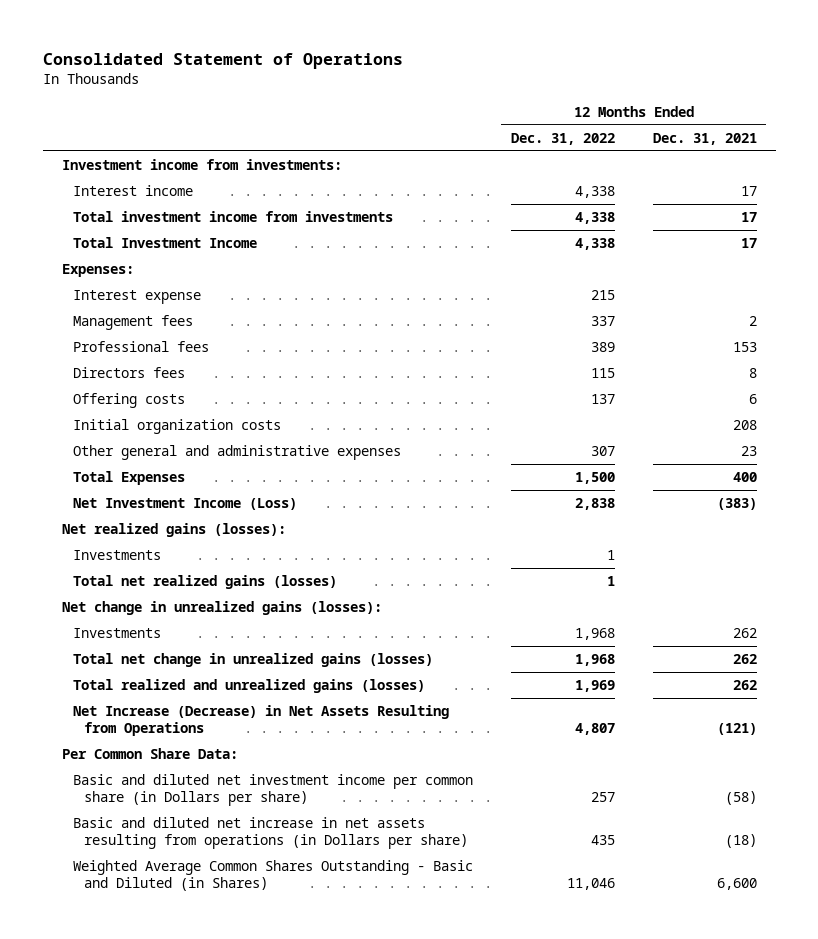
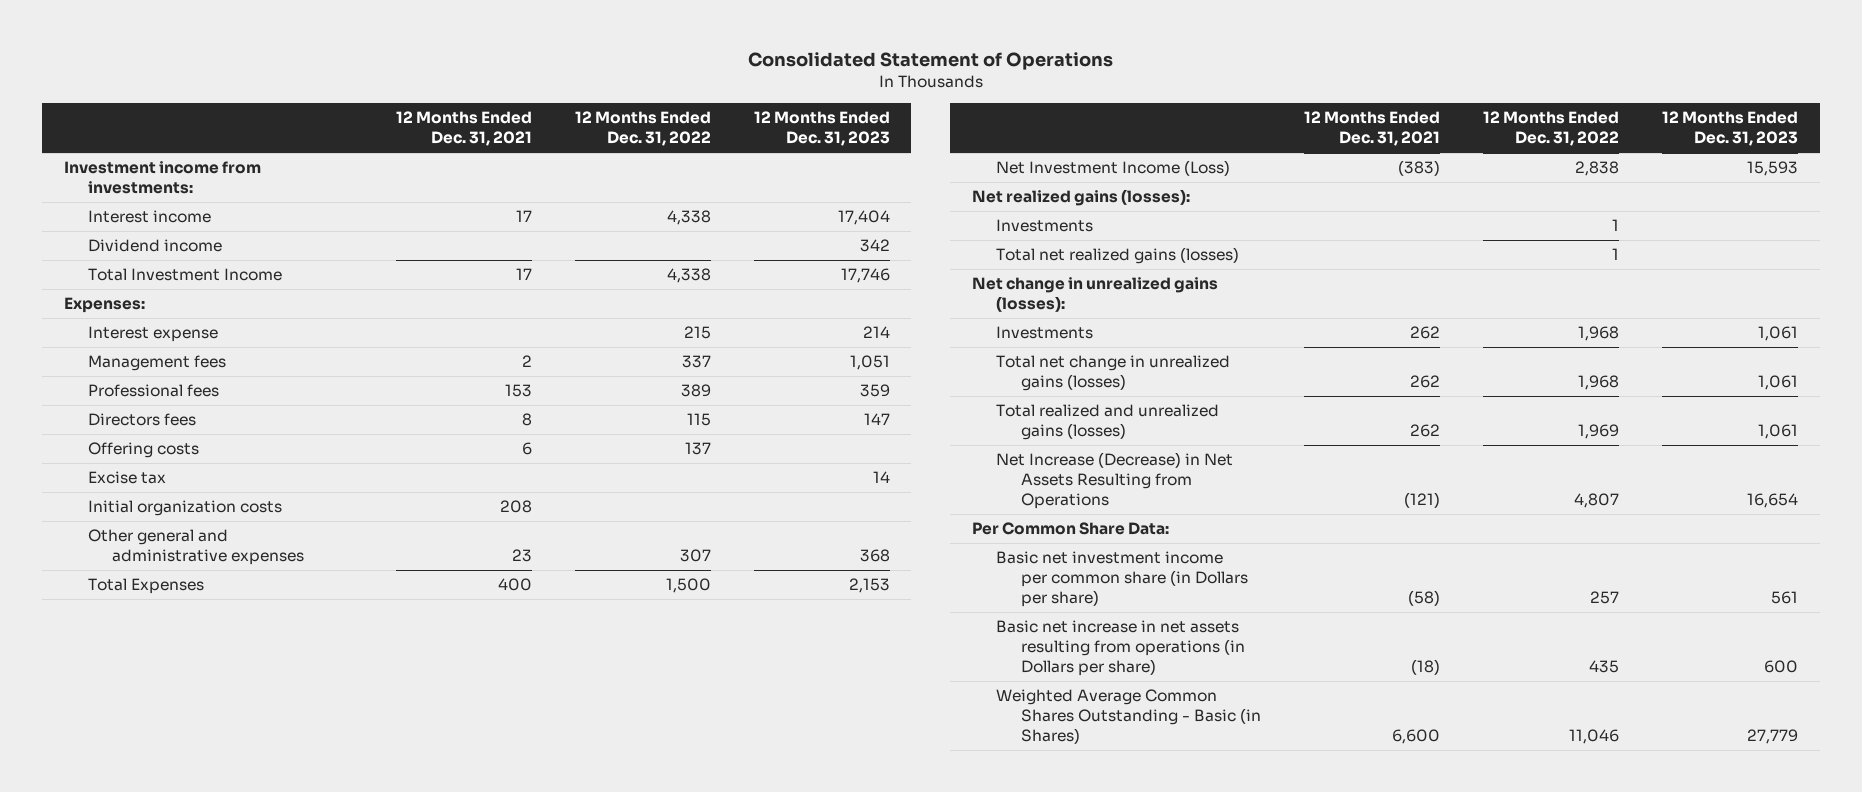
- | 12 Months Ended Dec. 31, 2022 | 12 Months Ended Dec. 31, 2021
+ | 12 Months Ended Dec. 31, 2021 | 12 Months Ended Dec. 31, 2022 | 12 Months Ended Dec. 31, 2023
- Total investment income from investments | 4,338 | 17
+ Dividend income | | | 342
+ Excise tax | | | 14
- Basic and diluted net investment income per common share (in Dollars per share) | 257 | (58)
- Basic and diluted net increase in net assets resulting from operations (in Dollars per share) | 435 | (18)
- Weighted Average Common Shares Outstanding - Basic and Diluted (in Shares) | 11,046 | 6,600
+ Basic net investment income per common share (in Dollars per share) | (58) | 257 | 561
+ Basic net increase in net assets resulting from operations (in Dollars per share) | (18) | 435 | 600
+ Weighted Average Common Shares Outstanding - Basic (in Shares) | 6,600 | 11,046 | 27,779

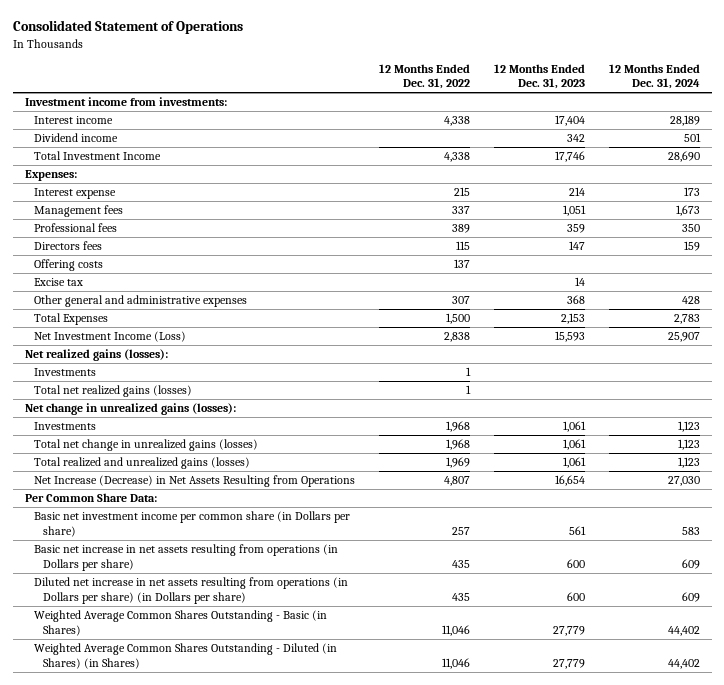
- | 12 Months Ended Dec. 31, 2021 | 12 Months Ended Dec. 31, 2022 | 12 Months Ended Dec. 31, 2023
+ | 12 Months Ended Dec. 31, 2022 | 12 Months Ended Dec. 31, 2023 | 12 Months Ended Dec. 31, 2024
- Initial organization costs | 208 | |
+ Diluted net increase in net assets resulting from operations (in Dollars per share) (in Dollars per share) | 435 | 600 | 609
+ Weighted Average Common Shares Outstanding - Diluted (in Shares) (in Shares) | 11,046 | 27,779 | 44,402

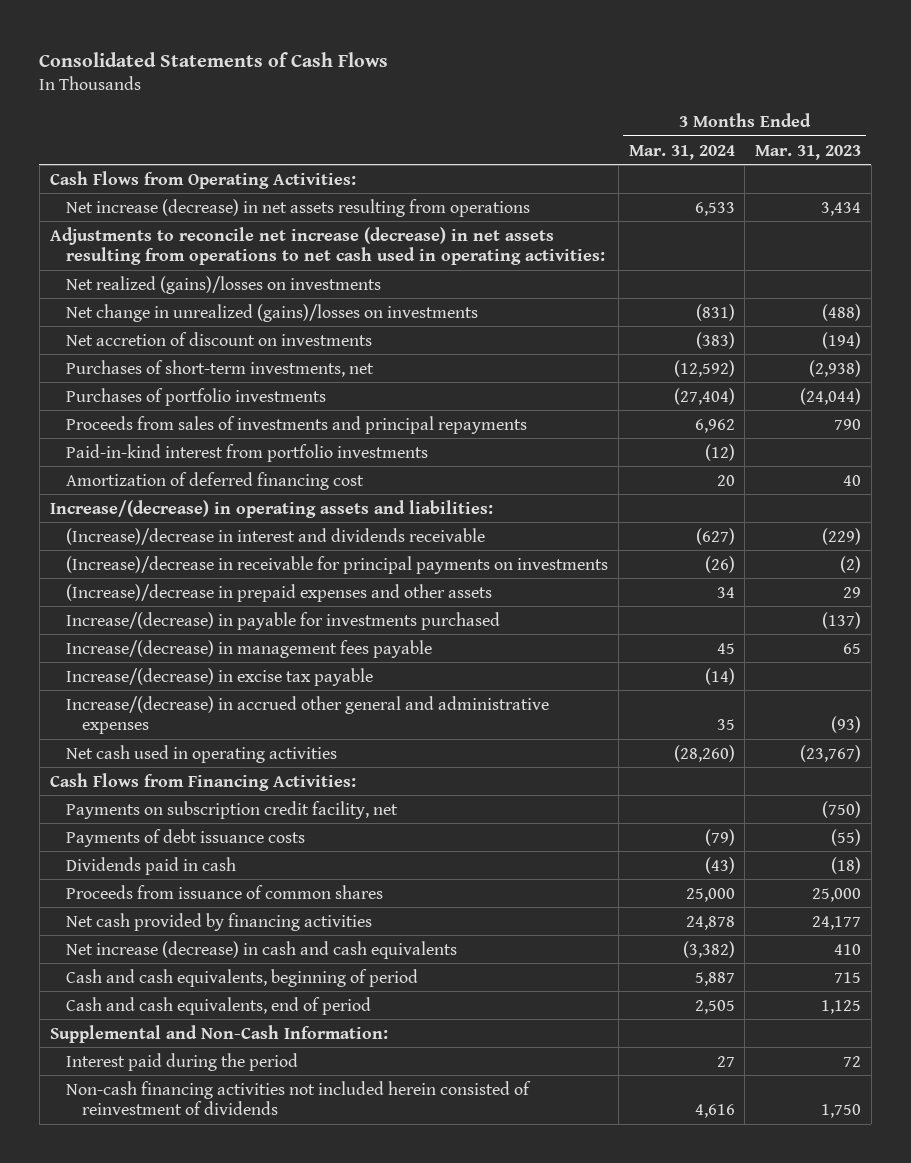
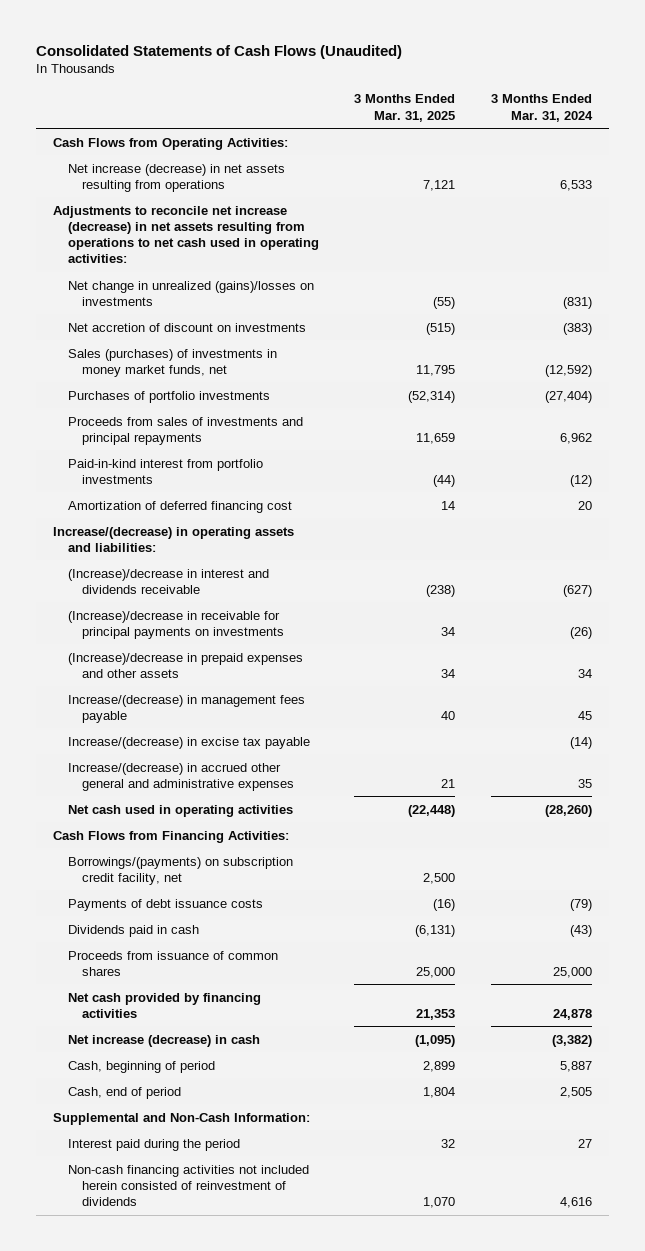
- Consolidated Statements of Cash Flows
+ Consolidated Statements of Cash Flows (Unaudited)
- | 3 Months Ended Mar. 31, 2024 | 3 Months Ended Mar. 31, 2023
+ | 3 Months Ended Mar. 31, 2025 | 3 Months Ended Mar. 31, 2024
- Net realized (gains)/losses on investments
- Purchases of short-term investments, net | (12,592) | (2,938)
+ Sales (purchases) of investments in money market funds, net | 11,795 | (12,592)
- Increase/(decrease) in payable for investments purchased | | (137)
- Payments on subscription credit facility, net | | (750)
+ Borrowings/(payments) on subscription credit facility, net | 2,500 |
- Net increase (decrease) in cash and cash equivalents | (3,382) | 410
- Cash and cash equivalents, beginning of period | 5,887 | 715
- Cash and cash equivalents, end of period | 2,505 | 1,125
+ Net increase (decrease) in cash | (1,095) | (3,382)
+ Cash, beginning of period | 2,899 | 5,887
+ Cash, end of period | 1,804 | 2,505

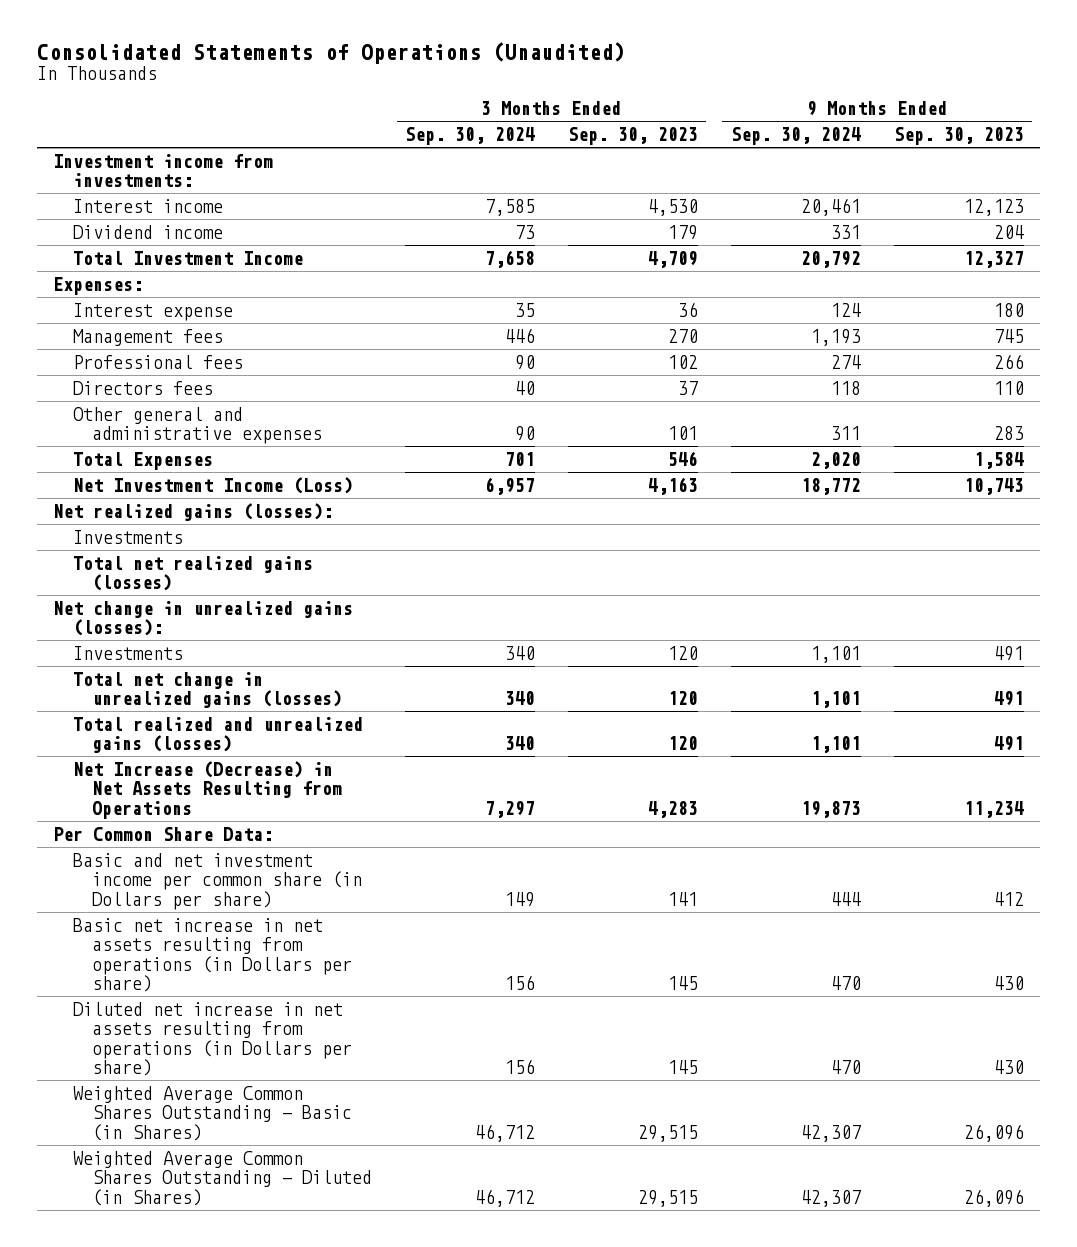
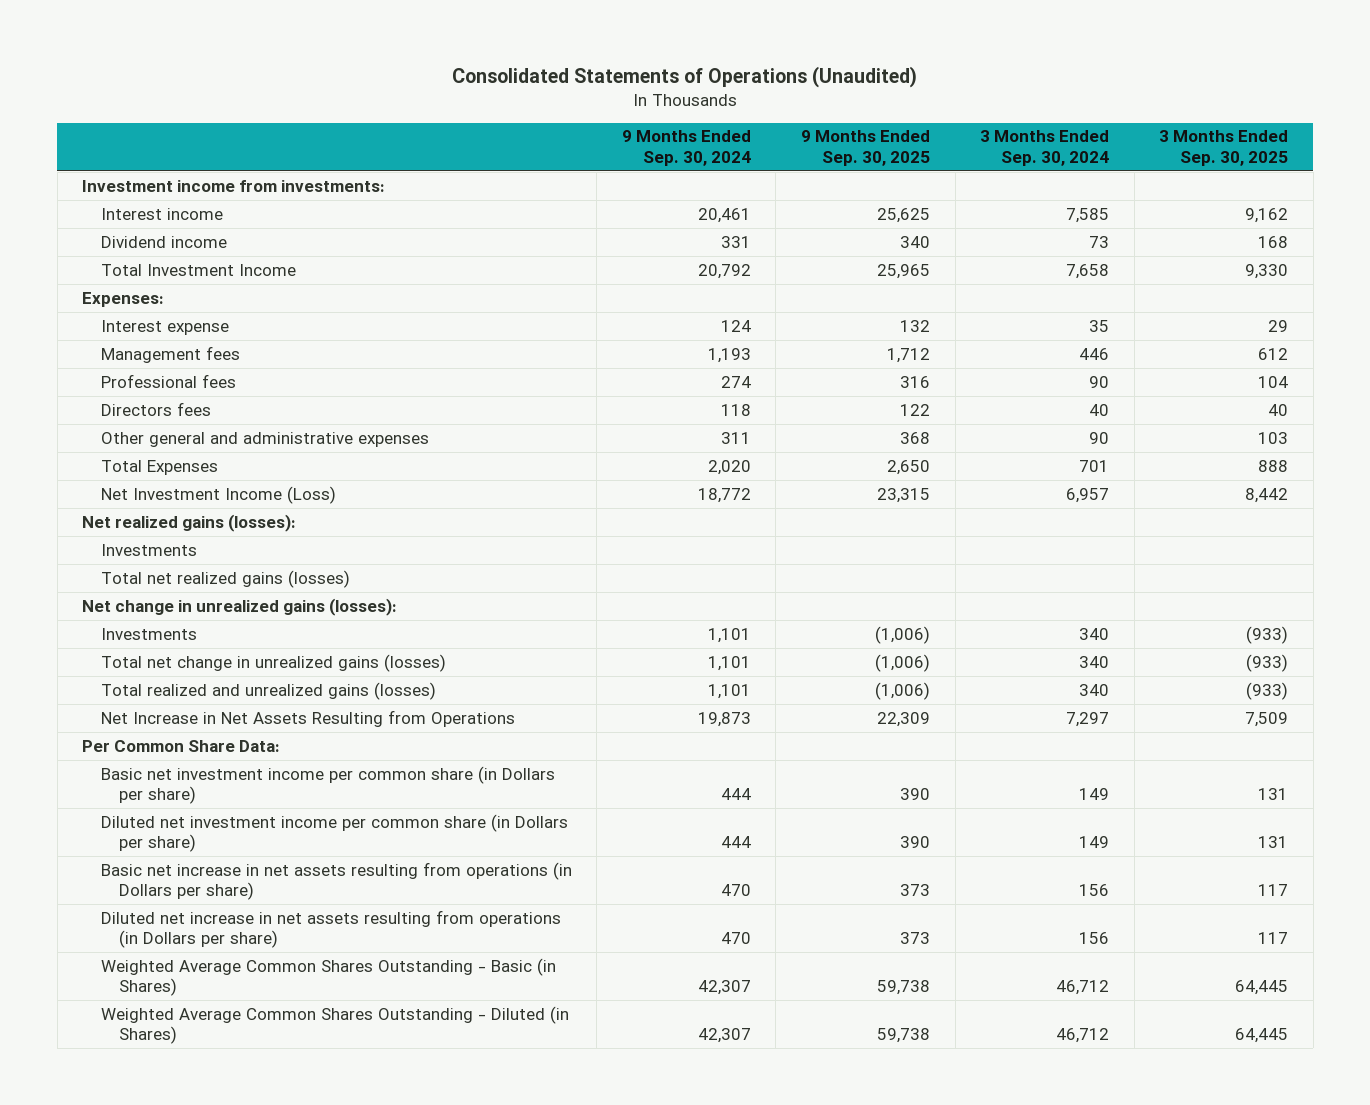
- | 3 Months Ended Sep. 30, 2024 | 3 Months Ended Sep. 30, 2023 | 9 Months Ended Sep. 30, 2024 | 9 Months Ended Sep. 30, 2023
+ | 9 Months Ended Sep. 30, 2024 | 9 Months Ended Sep. 30, 2025 | 3 Months Ended Sep. 30, 2024 | 3 Months Ended Sep. 30, 2025
- Net Increase (Decrease) in Net Assets Resulting from Operations | 7,297 | 4,283 | 19,873 | 11,234
+ Net Increase in Net Assets Resulting from Operations | 19,873 | 22,309 | 7,297 | 7,509
- Basic and net investment income per common share (in Dollars per share) | 149 | 141 | 444 | 412
+ Basic net investment income per common share (in Dollars per share) | 444 | 390 | 149 | 131
+ Diluted net investment income per common share (in Dollars per share) | 444 | 390 | 149 | 131

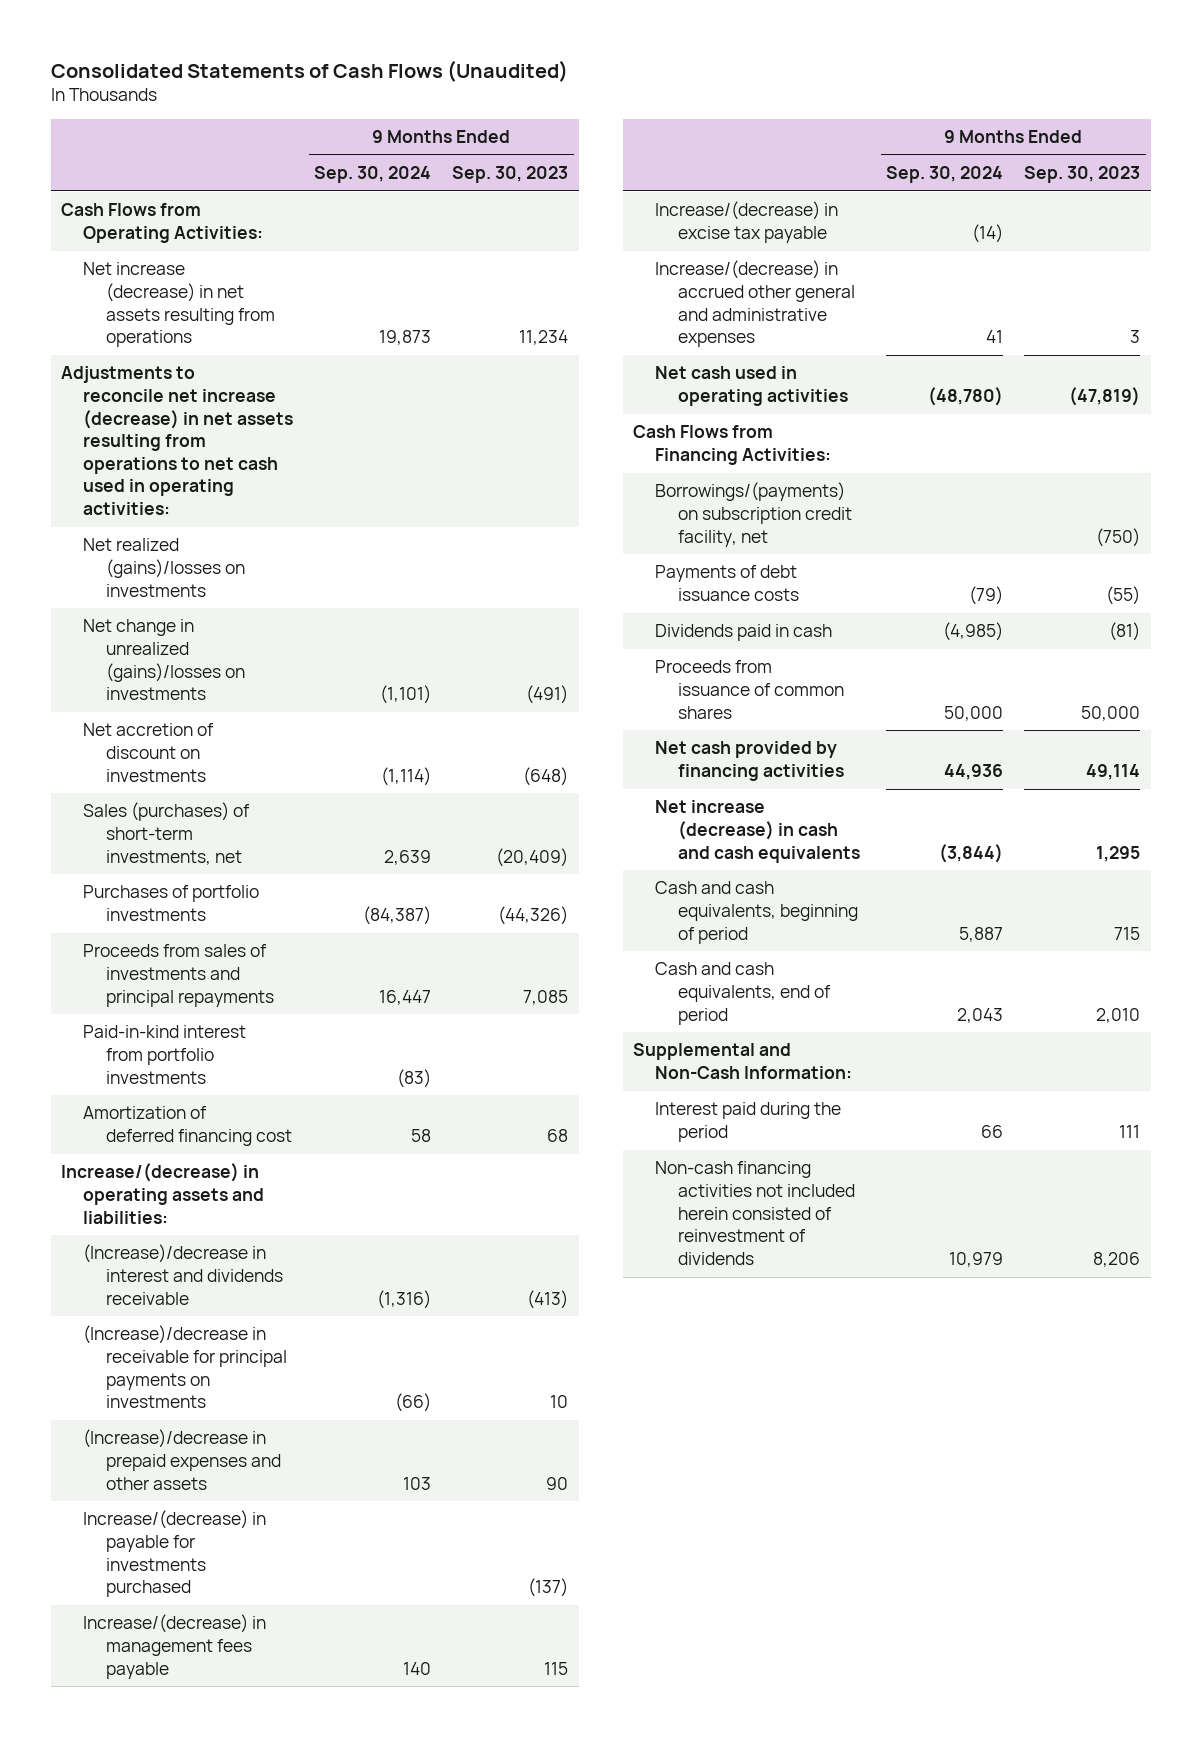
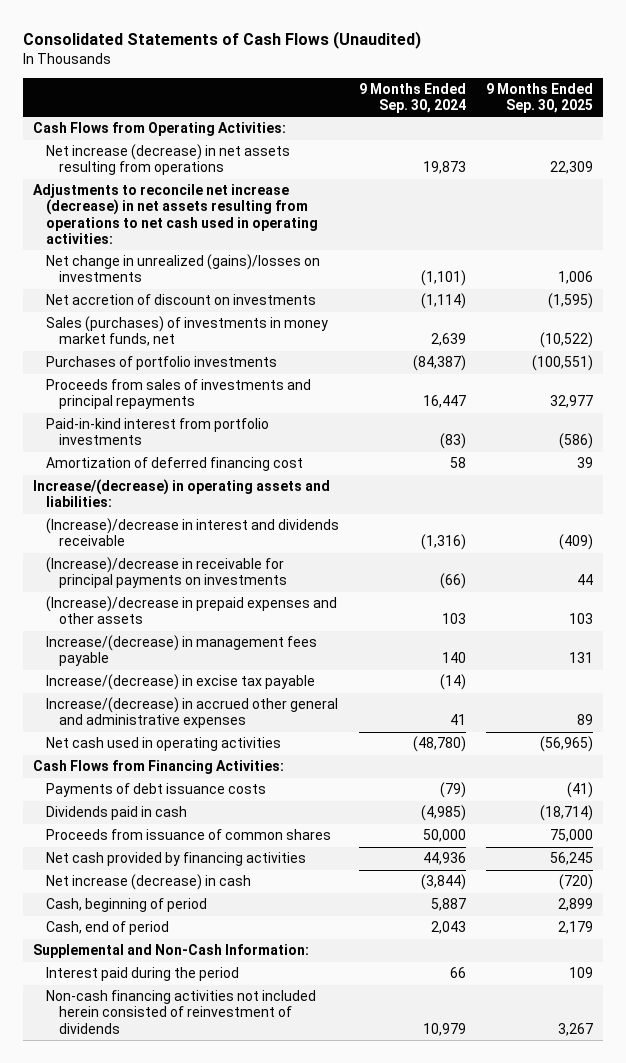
- | 9 Months Ended Sep. 30, 2024 | 9 Months Ended Sep. 30, 2023
+ | 9 Months Ended Sep. 30, 2024 | 9 Months Ended Sep. 30, 2025
- Net realized (gains)/losses on investments
- Sales (purchases) of short-term investments, net | 2,639 | (20,409)
+ Sales (purchases) of investments in money market funds, net | 2,639 | (10,522)
- Increase/(decrease) in payable for investments purchased | | (137)
- Borrowings/(payments) on subscription credit facility, net | | (750)
- Net increase (decrease) in cash and cash equivalents | (3,844) | 1,295
- Cash and cash equivalents, beginning of period | 5,887 | 715
- Cash and cash equivalents, end of period | 2,043 | 2,010
+ Net increase (decrease) in cash | (3,844) | (720)
+ Cash, beginning of period | 5,887 | 2,899
+ Cash, end of period | 2,043 | 2,179

